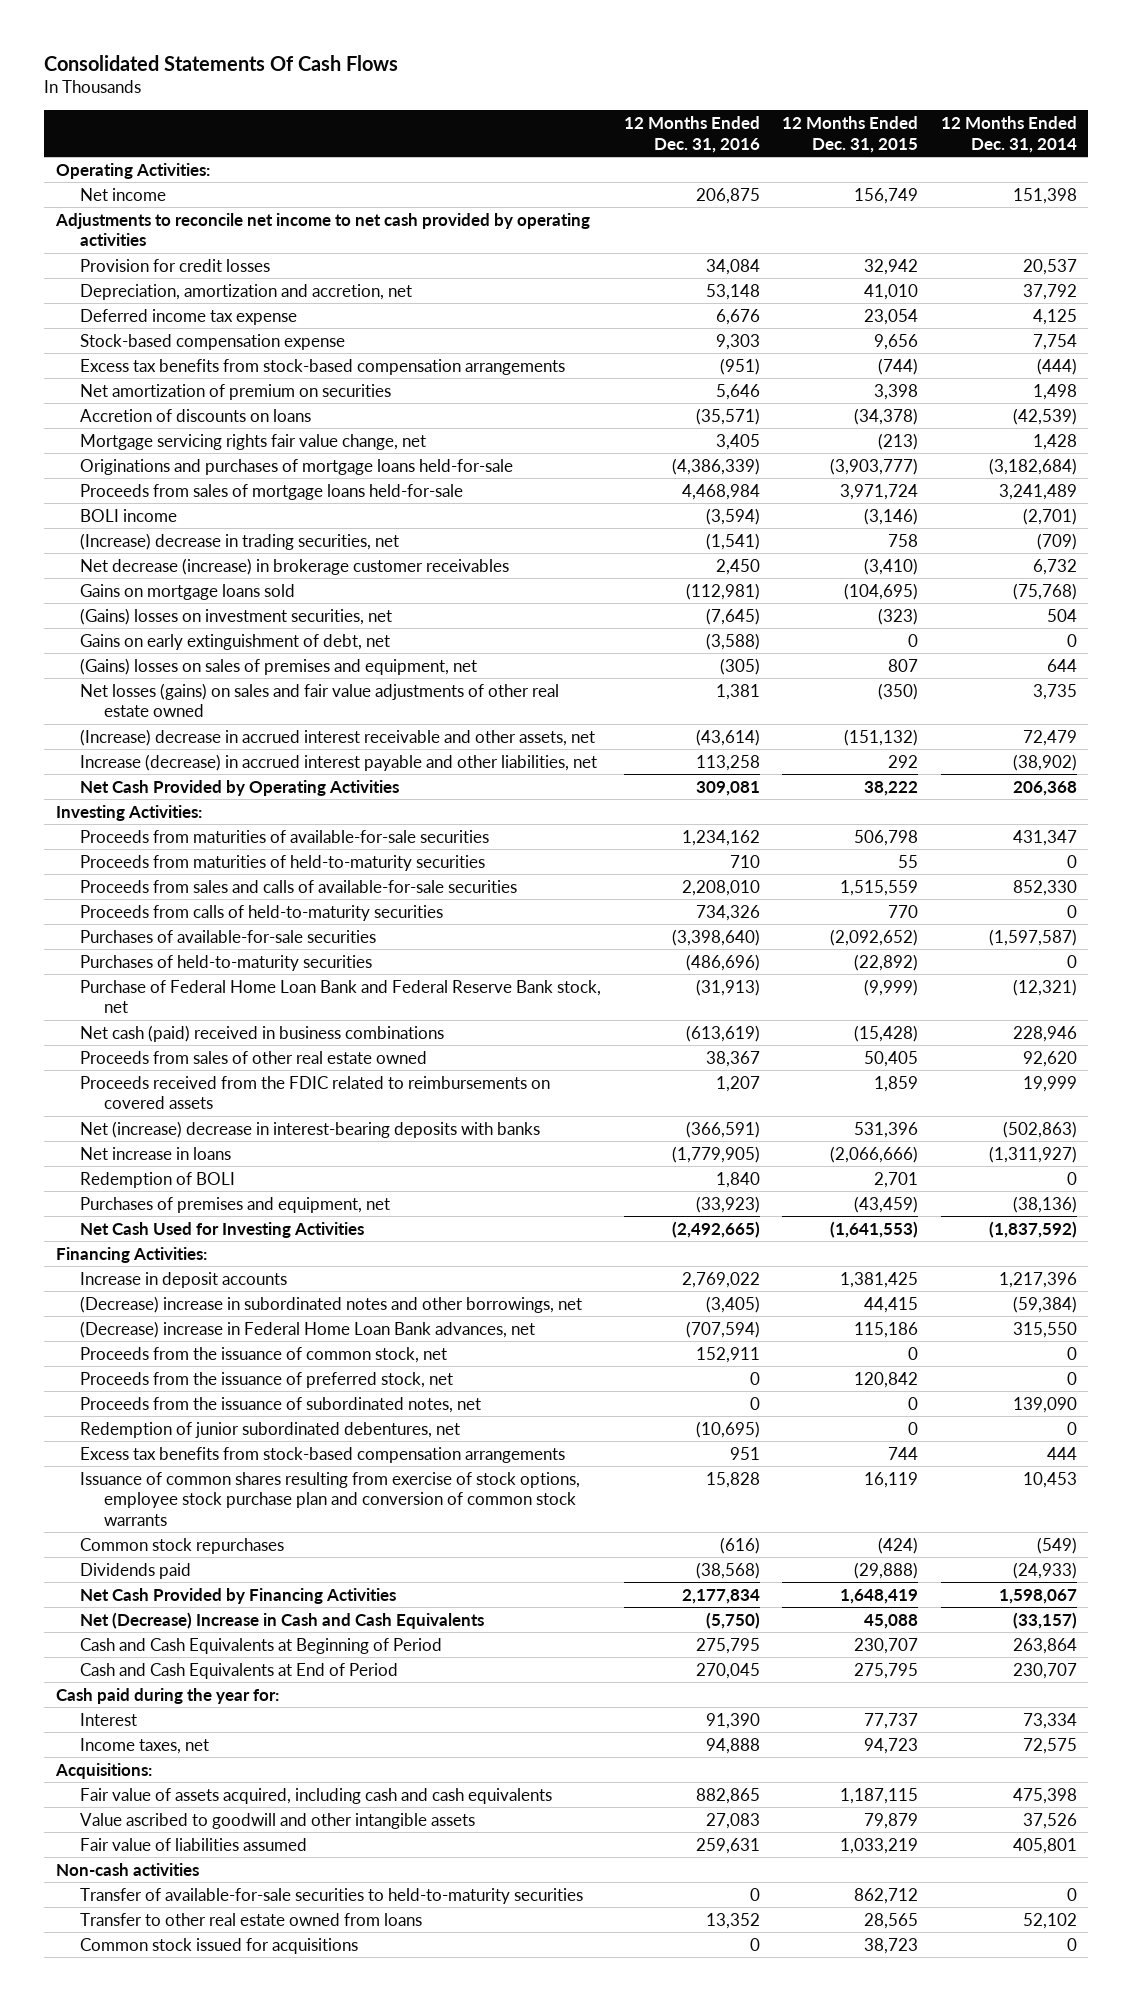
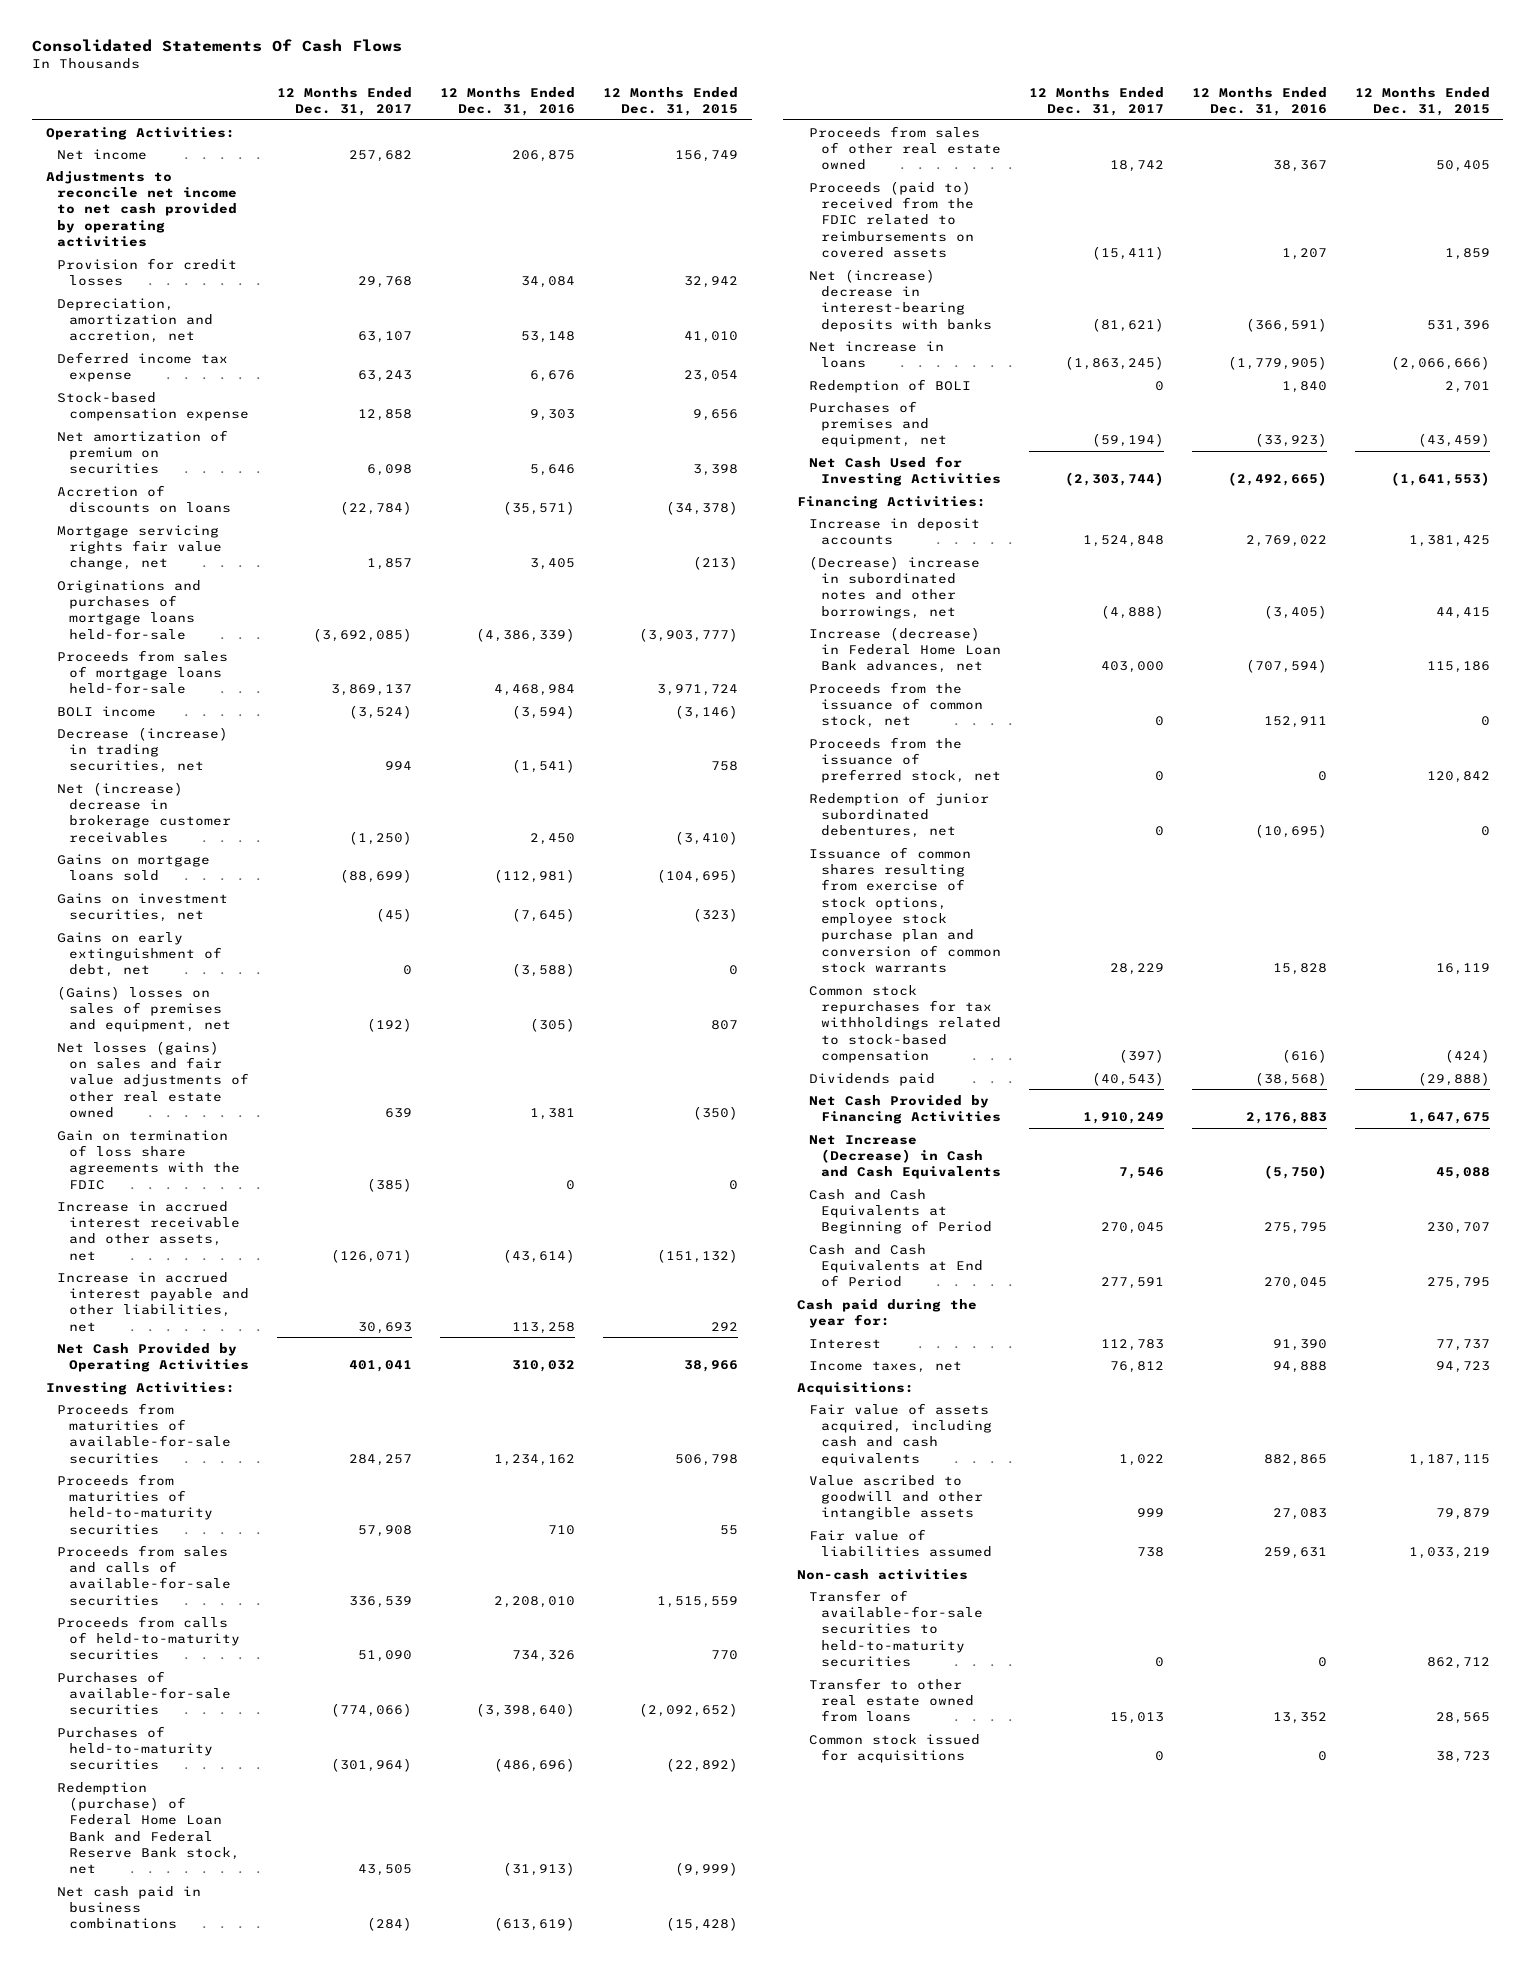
- | 12 Months Ended Dec. 31, 2016 | 12 Months Ended Dec. 31, 2015 | 12 Months Ended Dec. 31, 2014
+ | 12 Months Ended Dec. 31, 2017 | 12 Months Ended Dec. 31, 2016 | 12 Months Ended Dec. 31, 2015
- Excess tax benefits from stock-based compensation arrangements | (951) | (744) | (444)
- (Increase) decrease in trading securities, net | (1,541) | 758 | (709)
- Net decrease (increase) in brokerage customer receivables | 2,450 | (3,410) | 6,732
+ Decrease (increase) in trading securities, net | 994 | (1,541) | 758
+ Net (increase) decrease in brokerage customer receivables | (1,250) | 2,450 | (3,410)
- (Gains) losses on investment securities, net | (7,645) | (323) | 504
+ Gains on investment securities, net | (45) | (7,645) | (323)
- (Increase) decrease in accrued interest receivable and other assets, net | (43,614) | (151,132) | 72,479
- Increase (decrease) in accrued interest payable and other liabilities, net | 113,258 | 292 | (38,902)
- Net Cash Provided by Operating Activities | 309,081 | 38,222 | 206,368
+ Gain on termination of loss share agreements with the FDIC | (385) | 0 | 0
+ Increase in accrued interest receivable and other assets, net | (126,071) | (43,614) | (151,132)
+ Increase in accrued interest payable and other liabilities, net | 30,693 | 113,258 | 292
+ Net Cash Provided by Operating Activities | 401,041 | 310,032 | 38,966
- Purchase of Federal Home Loan Bank and Federal Reserve Bank stock, net | (31,913) | (9,999) | (12,321)
- Net cash (paid) received in business combinations | (613,619) | (15,428) | 228,946
+ Redemption (purchase) of Federal Home Loan Bank and Federal Reserve Bank stock, net | 43,505 | (31,913) | (9,999)
+ Net cash paid in business combinations | (284) | (613,619) | (15,428)
- Proceeds received from the FDIC related to reimbursements on covered assets | 1,207 | 1,859 | 19,999
+ Proceeds (paid to) received from the FDIC related to reimbursements on covered assets | (15,411) | 1,207 | 1,859
- (Decrease) increase in Federal Home Loan Bank advances, net | (707,594) | 115,186 | 315,550
+ Increase (decrease) in Federal Home Loan Bank advances, net | 403,000 | (707,594) | 115,186
- Proceeds from the issuance of subordinated notes, net | 0 | 0 | 139,090
- Excess tax benefits from stock-based compensation arrangements | 951 | 744 | 444
- Common stock repurchases | (616) | (424) | (549)
+ Common stock repurchases for tax withholdings related to stock-based compensation | (397) | (616) | (424)
- Net Cash Provided by Financing Activities | 2,177,834 | 1,648,419 | 1,598,067
- Net (Decrease) Increase in Cash and Cash Equivalents | (5,750) | 45,088 | (33,157)
+ Net Cash Provided by Financing Activities | 1,910,249 | 2,176,883 | 1,647,675
+ Net Increase (Decrease) in Cash and Cash Equivalents | 7,546 | (5,750) | 45,088

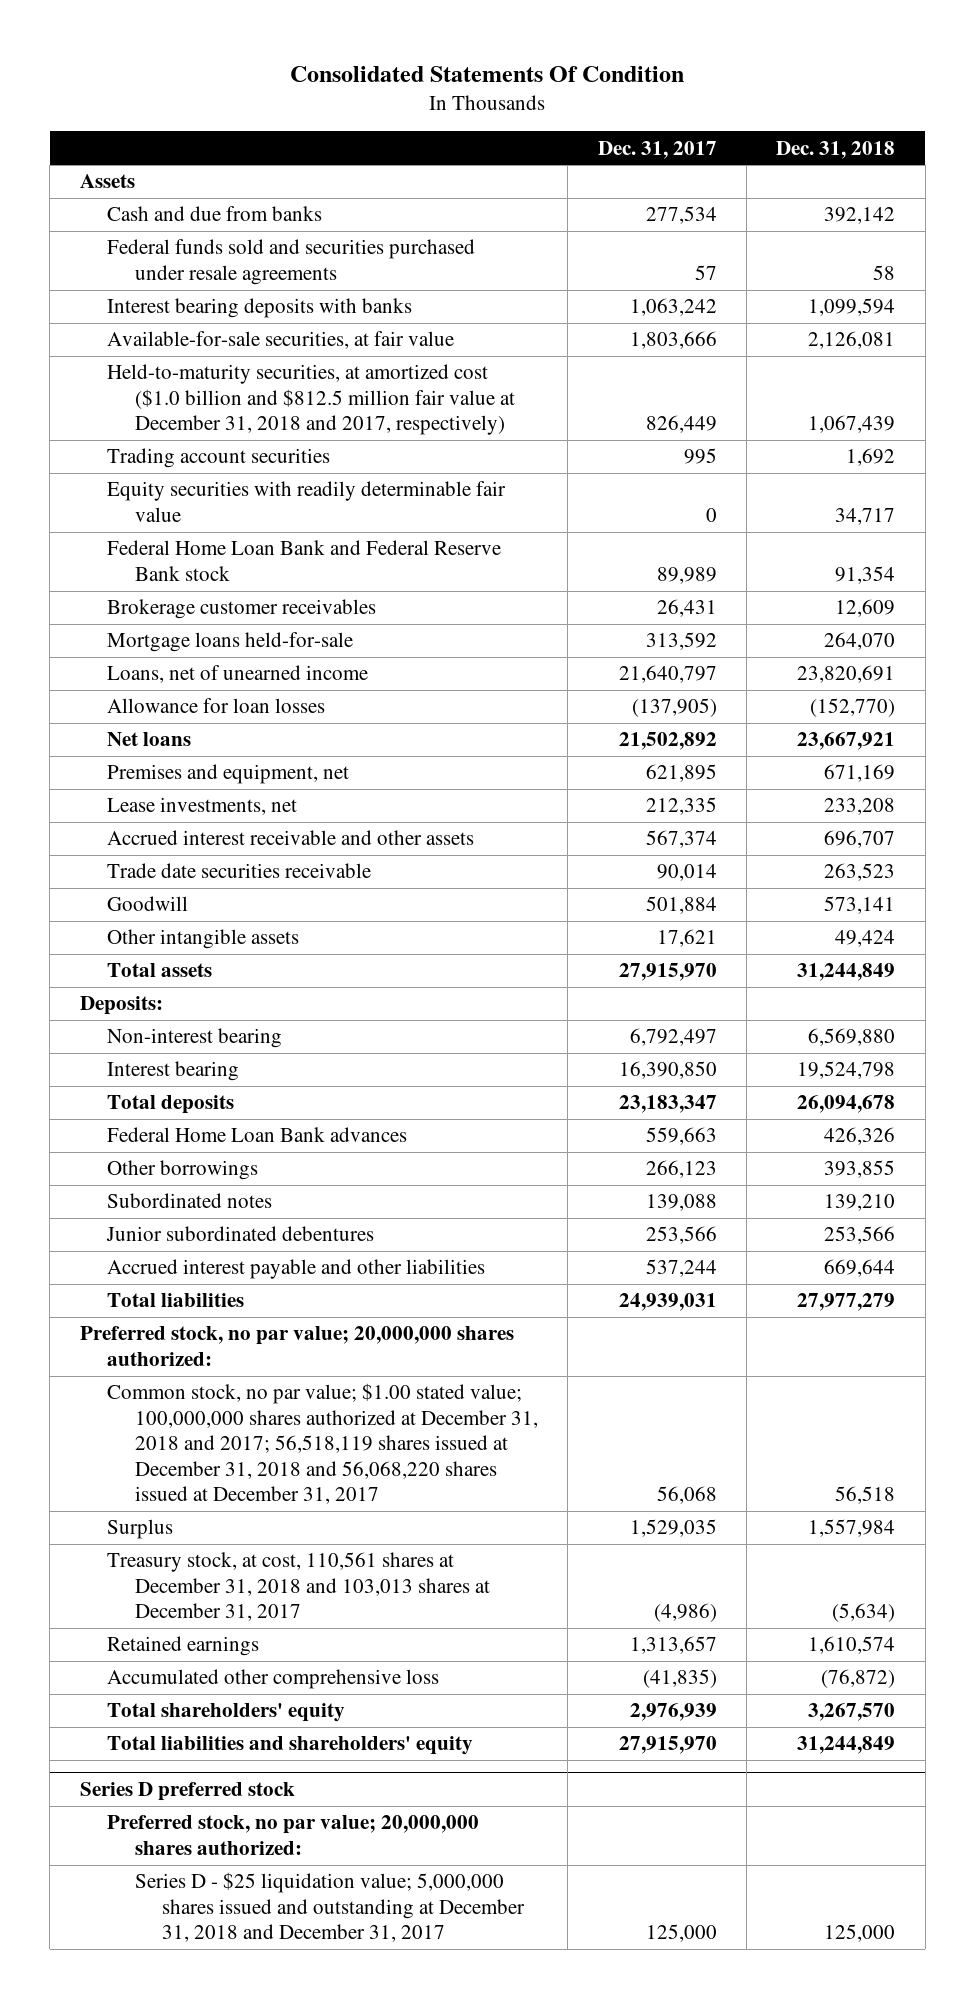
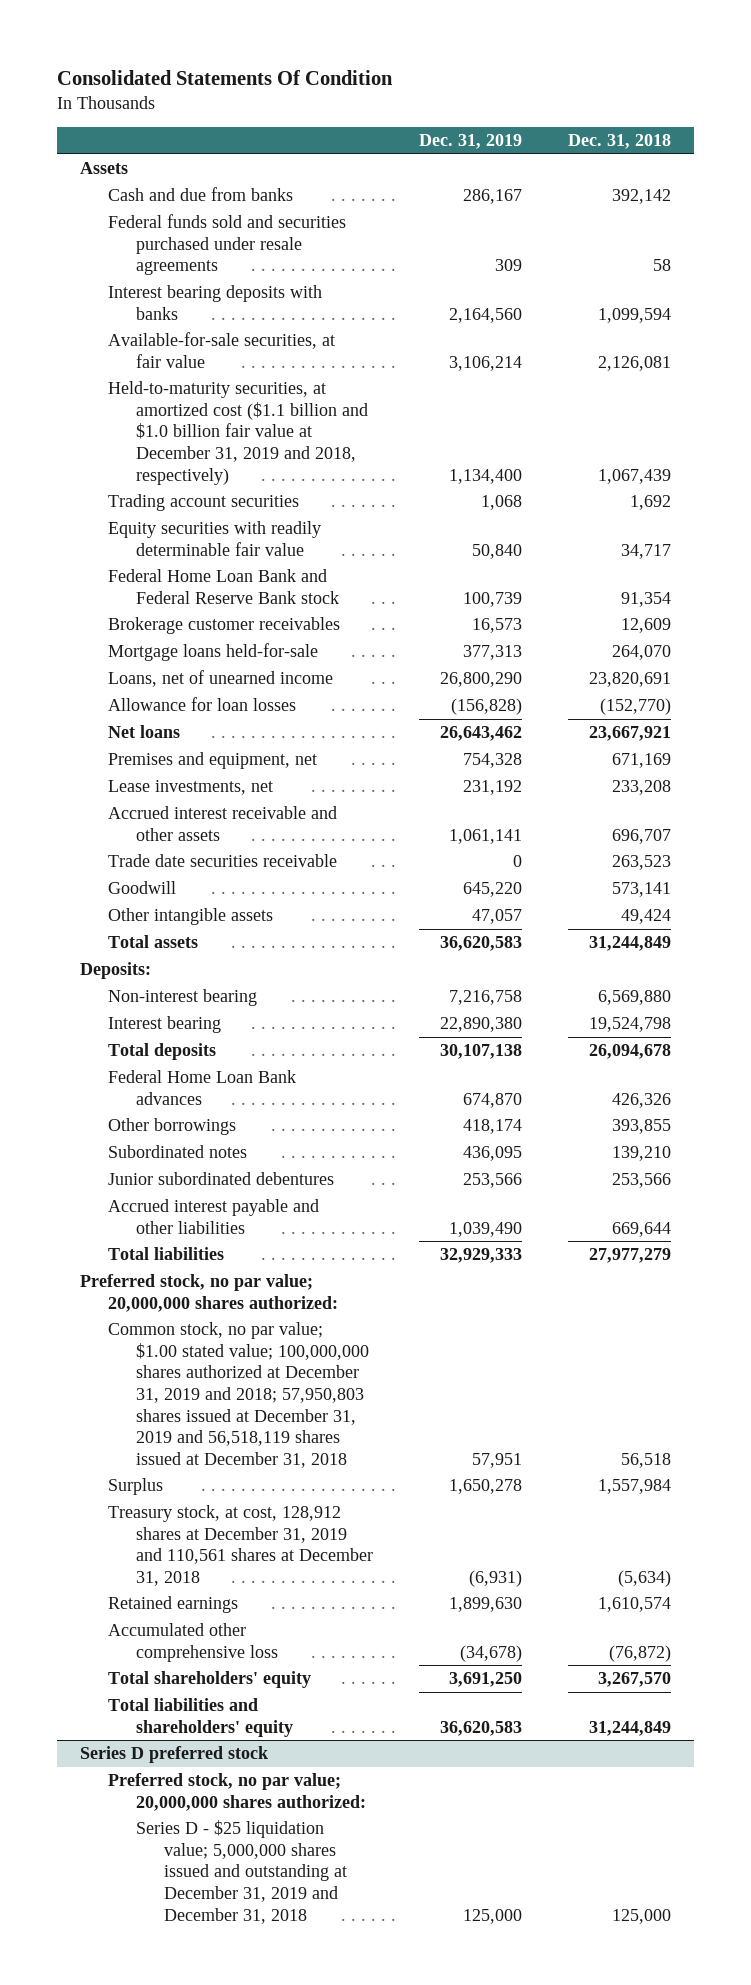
- | Dec. 31, 2017 | Dec. 31, 2018
+ | Dec. 31, 2019 | Dec. 31, 2018
- Held-to-maturity securities, at amortized cost ($1.0 billion and $812.5 million fair value at December 31, 2018 and 2017, respectively) | 826,449 | 1,067,439
+ Held-to-maturity securities, at amortized cost ($1.1 billion and $1.0 billion fair value at December 31, 2019 and 2018, respectively) | 1,134,400 | 1,067,439
- Common stock, no par value; $1.00 stated value; 100,000,000 shares authorized at December 31, 2018 and 2017; 56,518,119 shares issued at December 31, 2018 and 56,068,220 shares issued at December 31, 2017 | 56,068 | 56,518
+ Common stock, no par value; $1.00 stated value; 100,000,000 shares authorized at December 31, 2019 and 2018; 57,950,803 shares issued at December 31, 2019 and 56,518,119 shares issued at December 31, 2018 | 57,951 | 56,518
- Treasury stock, at cost, 110,561 shares at December 31, 2018 and 103,013 shares at December 31, 2017 | (4,986) | (5,634)
+ Treasury stock, at cost, 128,912 shares at December 31, 2019 and 110,561 shares at December 31, 2018 | (6,931) | (5,634)
@ Series D preferred stock
- Series D - $25 liquidation value; 5,000,000 shares issued and outstanding at December 31, 2018 and December 31, 2017 | 125,000 | 125,000
+ Series D - $25 liquidation value; 5,000,000 shares issued and outstanding at December 31, 2019 and December 31, 2018 | 125,000 | 125,000

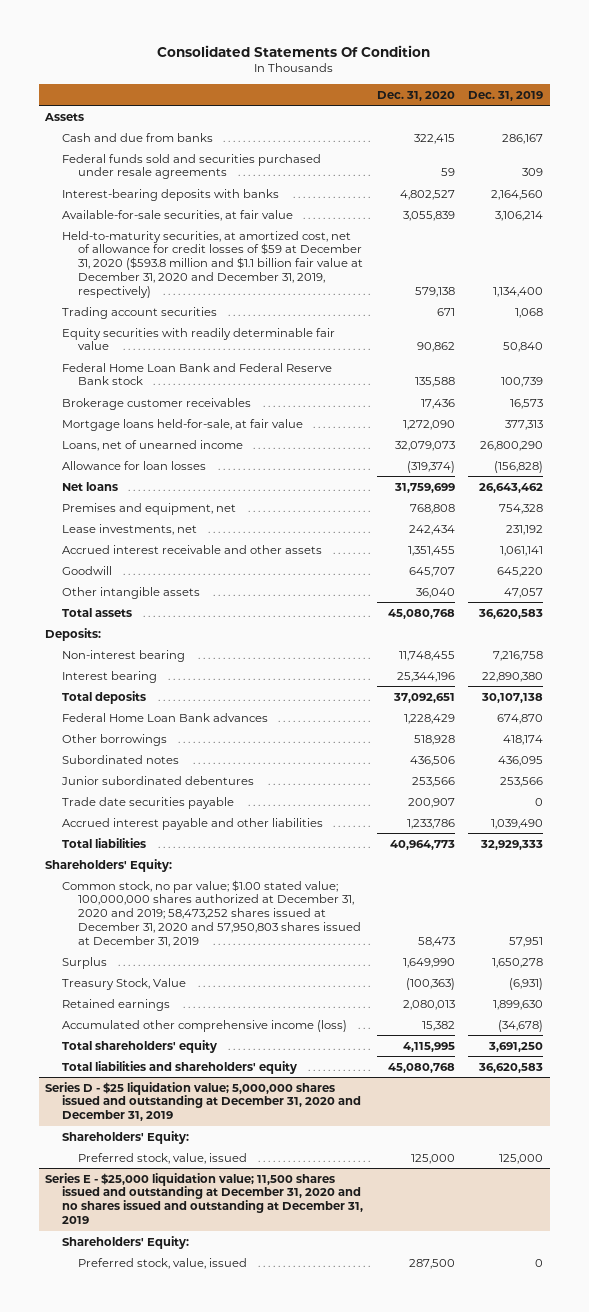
- | Dec. 31, 2019 | Dec. 31, 2018
+ | Dec. 31, 2020 | Dec. 31, 2019
- Interest bearing deposits with banks | 2,164,560 | 1,099,594
+ Interest-bearing deposits with banks | 4,802,527 | 2,164,560
- Held-to-maturity securities, at amortized cost ($1.1 billion and $1.0 billion fair value at December 31, 2019 and 2018, respectively) | 1,134,400 | 1,067,439
+ Held-to-maturity securities, at amortized cost, net of allowance for credit losses of $59 at December 31, 2020 ($593.8 million and $1.1 billion fair value at December 31, 2020 and December 31, 2019, respectively) | 579,138 | 1,134,400
- Mortgage loans held-for-sale | 377,313 | 264,070
+ Mortgage loans held-for-sale, at fair value | 1,272,090 | 377,313
- Trade date securities receivable | 0 | 263,523
+ Trade date securities payable | 200,907 | 0
- Preferred stock, no par value; 20,000,000 shares authorized:
- Common stock, no par value; $1.00 stated value; 100,000,000 shares authorized at December 31, 2019 and 2018; 57,950,803 shares issued at December 31, 2019 and 56,518,119 shares issued at December 31, 2018 | 57,951 | 56,518
+ Shareholders' Equity:
+ Common stock, no par value; $1.00 stated value; 100,000,000 shares authorized at December 31, 2020 and 2019; 58,473,252 shares issued at December 31, 2020 and 57,950,803 shares issued at December 31, 2019 | 58,473 | 57,951
- Treasury stock, at cost, 128,912 shares at December 31, 2019 and 110,561 shares at December 31, 2018 | (6,931) | (5,634)
+ Treasury Stock, Value | (100,363) | (6,931)
- Accumulated other comprehensive loss | (34,678) | (76,872)
+ Accumulated other comprehensive income (loss) | 15,382 | (34,678)
- Series D preferred stock
- Preferred stock, no par value; 20,000,000 shares authorized:
- Series D - $25 liquidation value; 5,000,000 shares issued and outstanding at December 31, 2019 and December 31, 2018 | 125,000 | 125,000
+ Series D - $25 liquidation value; 5,000,000 shares issued and outstanding at December 31, 2020 and December 31, 2019
+ Shareholders' Equity:
+ Preferred stock, value, issued | 125,000 | 125,000
+ Series E - $25,000 liquidation value; 11,500 shares issued and outstanding at December 31, 2020 and no shares issued and outstanding at December 31, 2019
+ Shareholders' Equity:
+ Preferred stock, value, issued | 287,500 | 0

